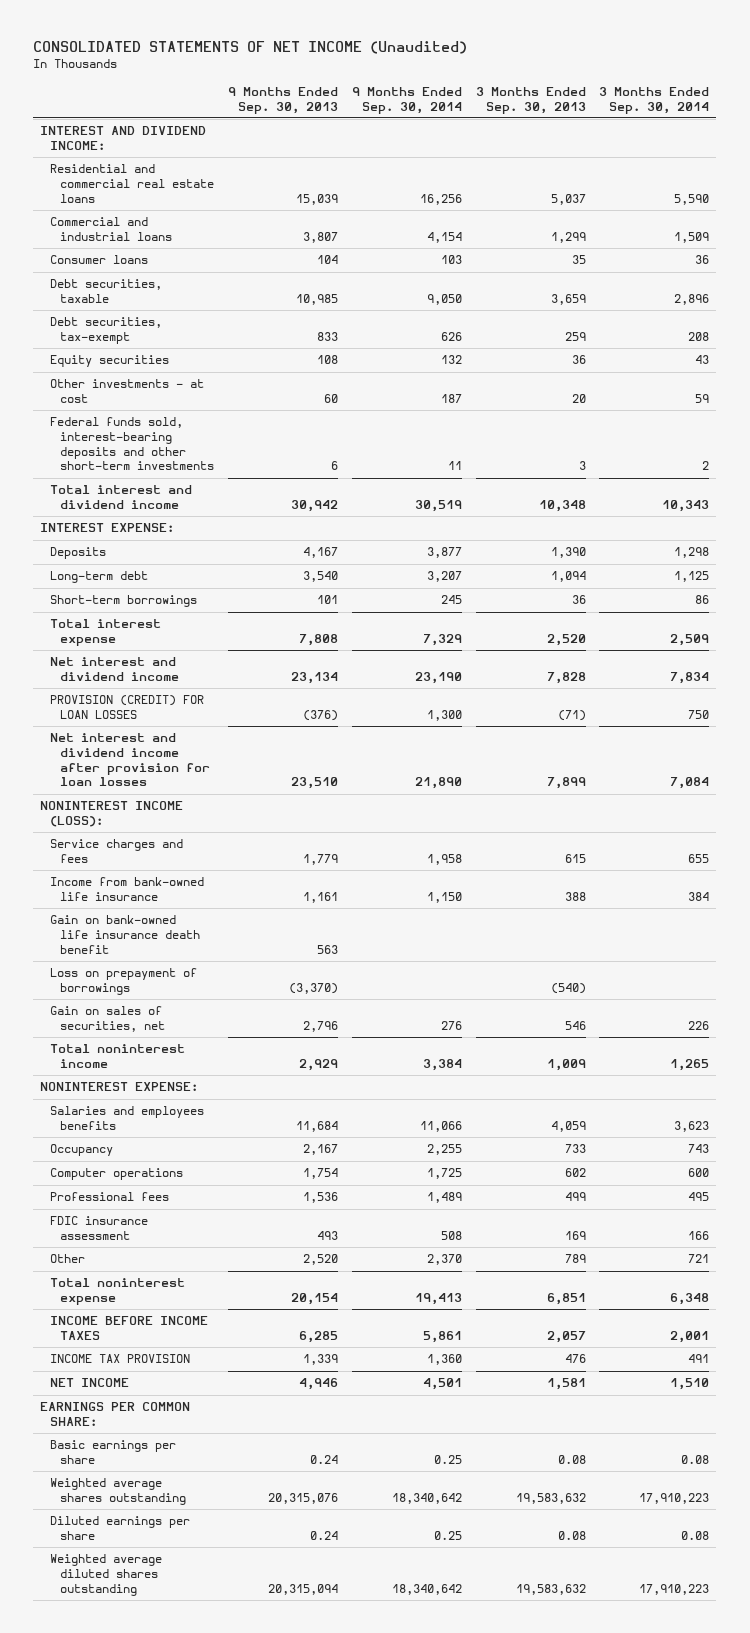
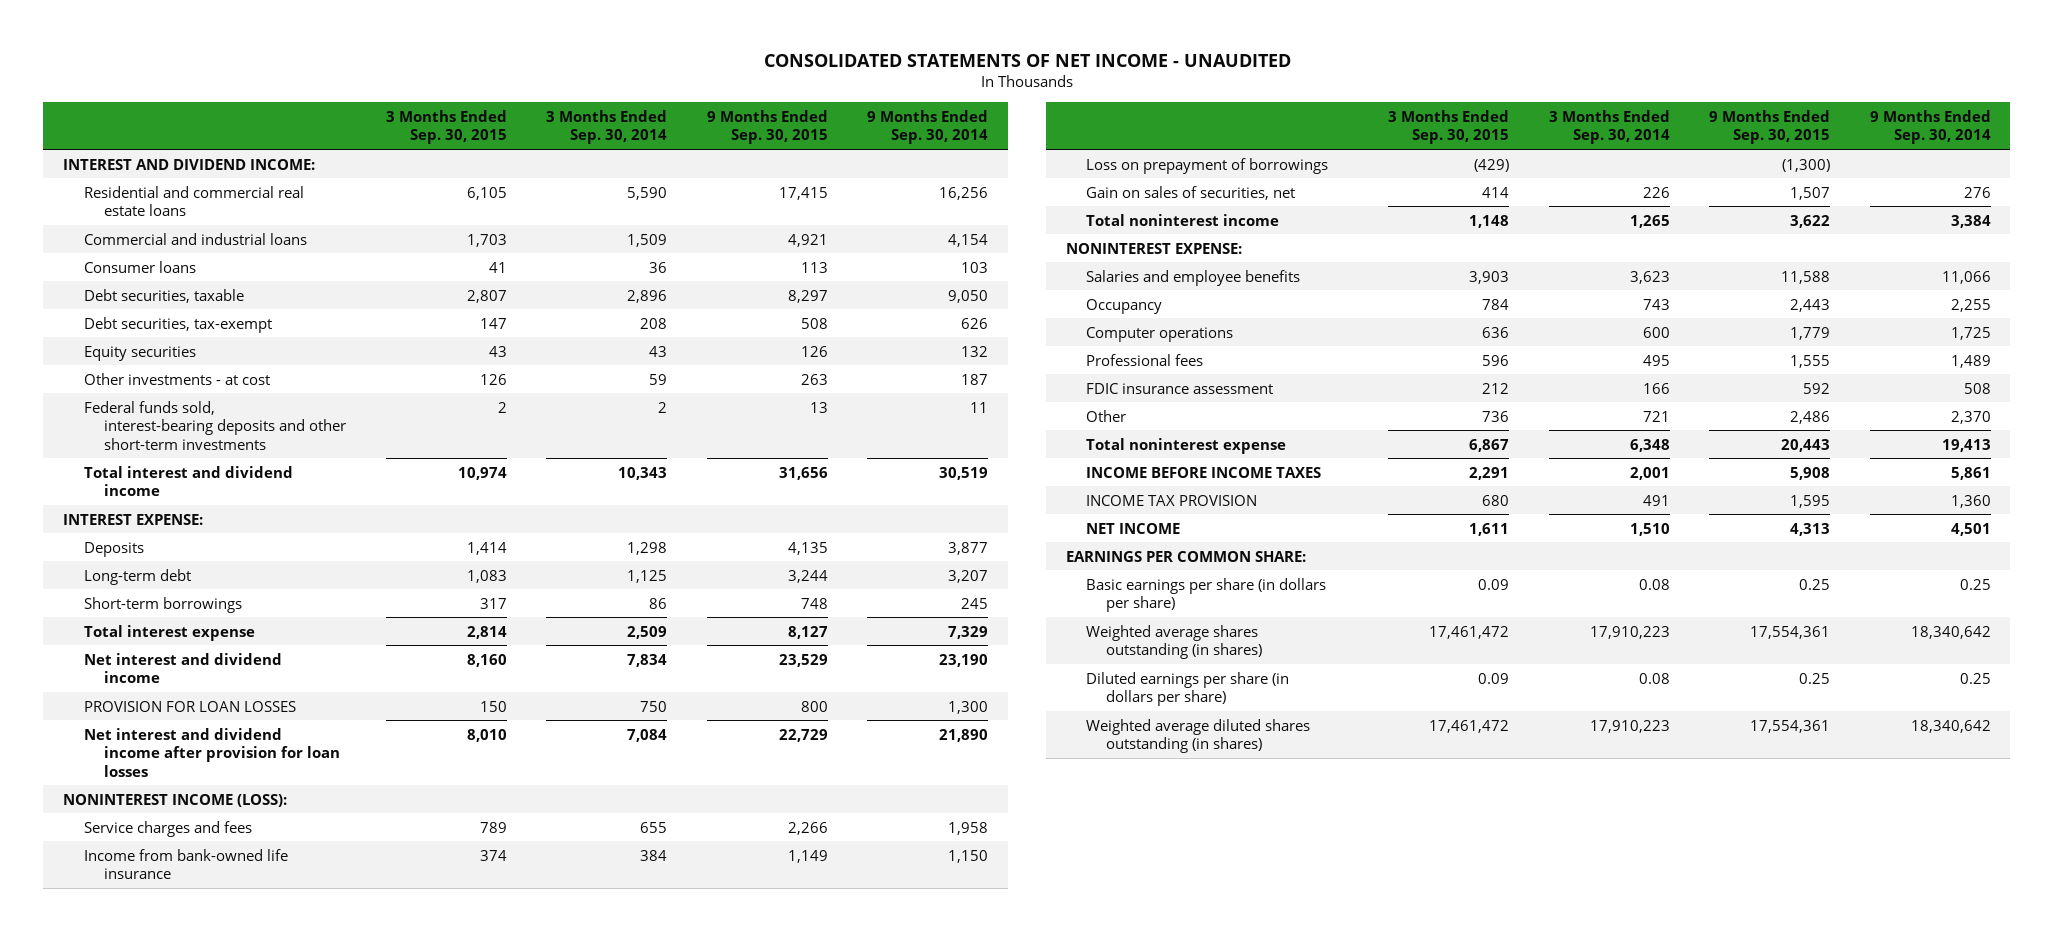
- CONSOLIDATED STATEMENTS OF NET INCOME (Unaudited)
+ CONSOLIDATED STATEMENTS OF NET INCOME - UNAUDITED
- | 9 Months Ended Sep. 30, 2013 | 9 Months Ended Sep. 30, 2014 | 3 Months Ended Sep. 30, 2013 | 3 Months Ended Sep. 30, 2014
+ | 3 Months Ended Sep. 30, 2015 | 3 Months Ended Sep. 30, 2014 | 9 Months Ended Sep. 30, 2015 | 9 Months Ended Sep. 30, 2014
- PROVISION (CREDIT) FOR LOAN LOSSES | (376) | 1,300 | (71) | 750
+ PROVISION FOR LOAN LOSSES | 150 | 750 | 800 | 1,300
- Gain on bank-owned life insurance death benefit | 563 | | |
- Salaries and employees benefits | 11,684 | 11,066 | 4,059 | 3,623
+ Salaries and employee benefits | 3,903 | 3,623 | 11,588 | 11,066
- Basic earnings per share | 0.24 | 0.25 | 0.08 | 0.08
- Weighted average shares outstanding | 20,315,076 | 18,340,642 | 19,583,632 | 17,910,223
- Diluted earnings per share | 0.24 | 0.25 | 0.08 | 0.08
- Weighted average diluted shares outstanding | 20,315,094 | 18,340,642 | 19,583,632 | 17,910,223
+ Basic earnings per share (in dollars per share) | 0.09 | 0.08 | 0.25 | 0.25
+ Weighted average shares outstanding (in shares) | 17,461,472 | 17,910,223 | 17,554,361 | 18,340,642
+ Diluted earnings per share (in dollars per share) | 0.09 | 0.08 | 0.25 | 0.25
+ Weighted average diluted shares outstanding (in shares) | 17,461,472 | 17,910,223 | 17,554,361 | 18,340,642

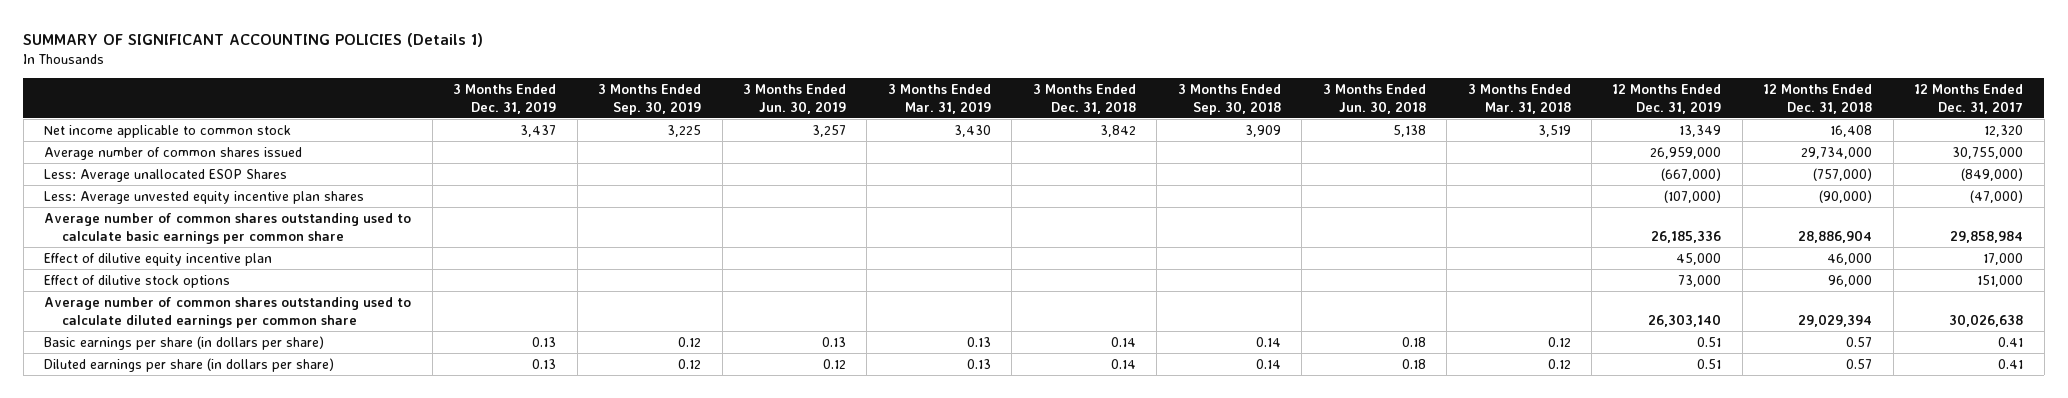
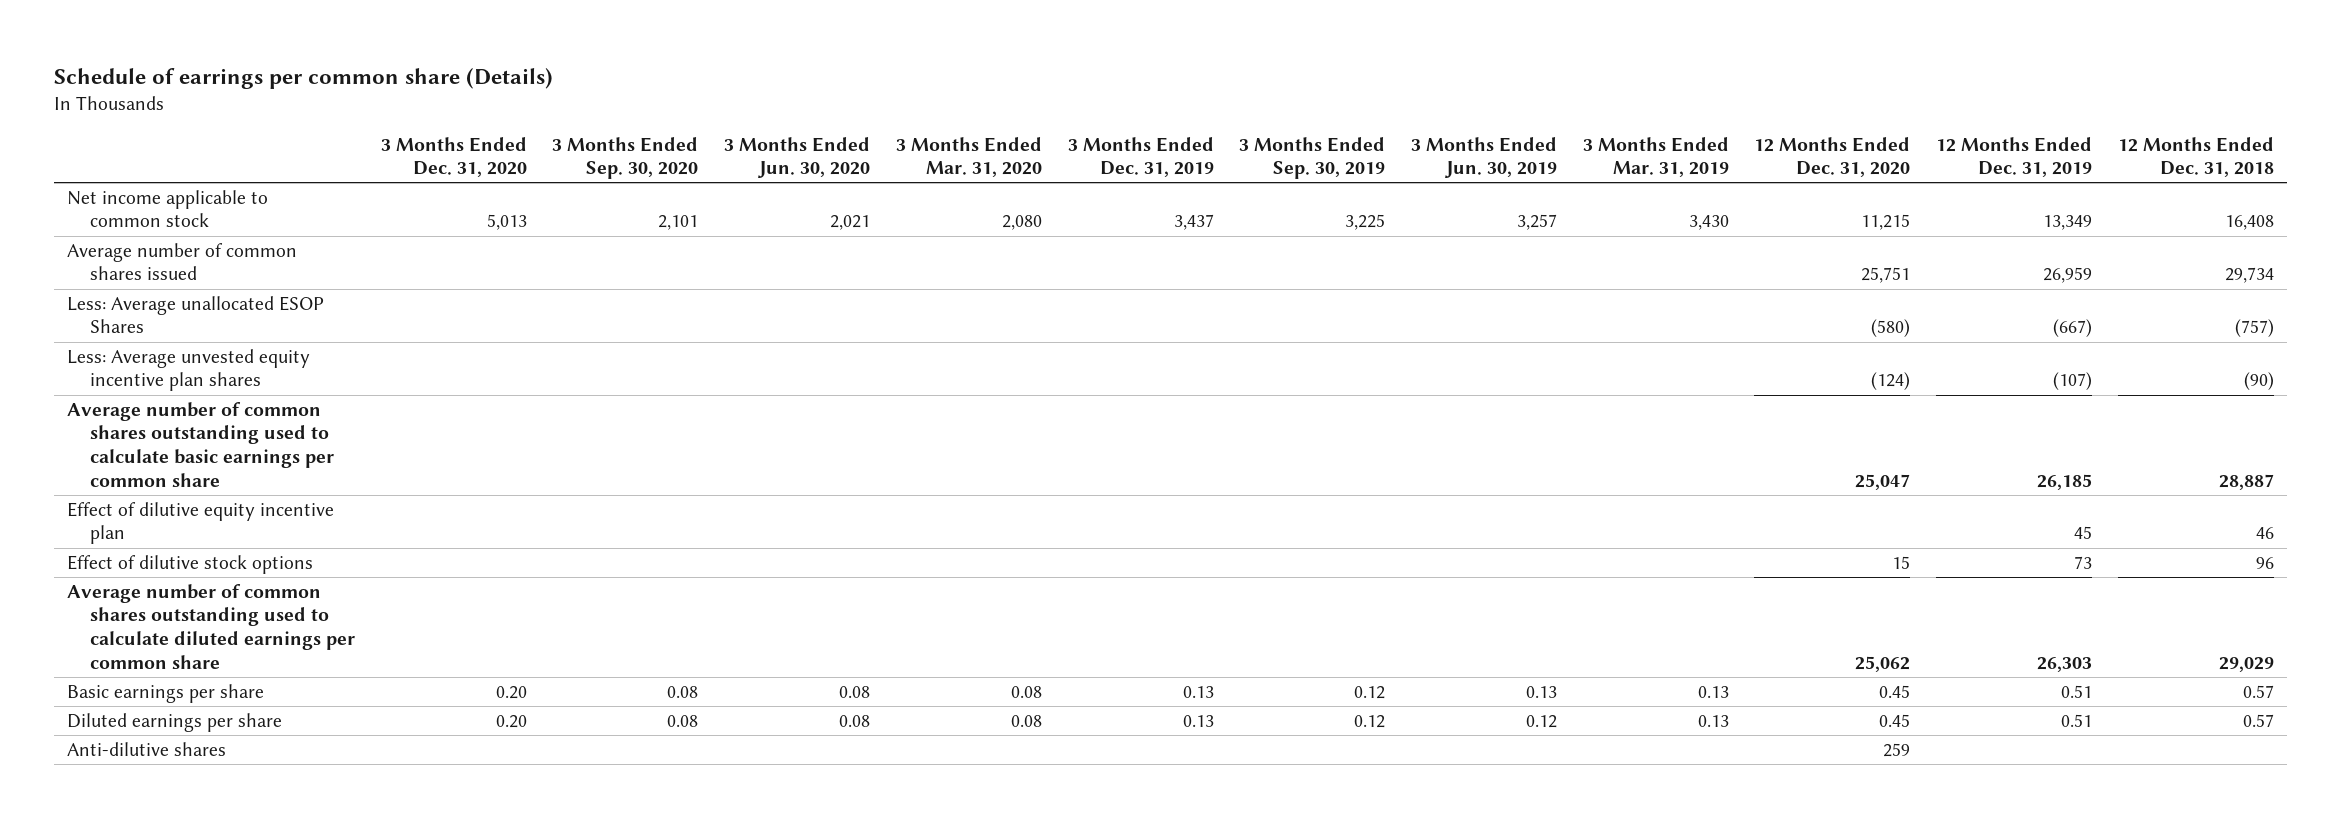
- SUMMARY OF SIGNIFICANT ACCOUNTING POLICIES (Details 1)
+ Schedule of earrings per common share (Details)
- | 3 Months Ended Dec. 31, 2019 | 3 Months Ended Sep. 30, 2019 | 3 Months Ended Jun. 30, 2019 | 3 Months Ended Mar. 31, 2019 | 3 Months Ended Dec. 31, 2018 | 3 Months Ended Sep. 30, 2018 | 3 Months Ended Jun. 30, 2018 | 3 Months Ended Mar. 31, 2018 | 12 Months Ended Dec. 31, 2019 | 12 Months Ended Dec. 31, 2018 | 12 Months Ended Dec. 31, 2017
+ | 3 Months Ended Dec. 31, 2020 | 3 Months Ended Sep. 30, 2020 | 3 Months Ended Jun. 30, 2020 | 3 Months Ended Mar. 31, 2020 | 3 Months Ended Dec. 31, 2019 | 3 Months Ended Sep. 30, 2019 | 3 Months Ended Jun. 30, 2019 | 3 Months Ended Mar. 31, 2019 | 12 Months Ended Dec. 31, 2020 | 12 Months Ended Dec. 31, 2019 | 12 Months Ended Dec. 31, 2018
- Average number of common shares issued | | | | | | | | | 26,959,000 | 29,734,000 | 30,755,000
- Less: Average unallocated ESOP Shares | | | | | | | | | (667,000) | (757,000) | (849,000)
- Less: Average unvested equity incentive plan shares | | | | | | | | | (107,000) | (90,000) | (47,000)
- Average number of common shares outstanding used to calculate basic earnings per common share | | | | | | | | | 26,185,336 | 28,886,904 | 29,858,984
- Effect of dilutive equity incentive plan | | | | | | | | | 45,000 | 46,000 | 17,000
- Effect of dilutive stock options | | | | | | | | | 73,000 | 96,000 | 151,000
- Average number of common shares outstanding used to calculate diluted earnings per common share | | | | | | | | | 26,303,140 | 29,029,394 | 30,026,638
- Basic earnings per share (in dollars per share) | 0.13 | 0.12 | 0.13 | 0.13 | 0.14 | 0.14 | 0.18 | 0.12 | 0.51 | 0.57 | 0.41
- Diluted earnings per share (in dollars per share) | 0.13 | 0.12 | 0.12 | 0.13 | 0.14 | 0.14 | 0.18 | 0.12 | 0.51 | 0.57 | 0.41
+ Average number of common shares issued | | | | | | | | | 25,751 | 26,959 | 29,734
+ Less: Average unallocated ESOP Shares | | | | | | | | | (580) | (667) | (757)
+ Less: Average unvested equity incentive plan shares | | | | | | | | | (124) | (107) | (90)
+ Average number of common shares outstanding used to calculate basic earnings per common share | | | | | | | | | 25,047 | 26,185 | 28,887
+ Effect of dilutive equity incentive plan | | | | | | | | | | 45 | 46
+ Effect of dilutive stock options | | | | | | | | | 15 | 73 | 96
+ Average number of common shares outstanding used to calculate diluted earnings per common share | | | | | | | | | 25,062 | 26,303 | 29,029
+ Basic earnings per share | 0.20 | 0.08 | 0.08 | 0.08 | 0.13 | 0.12 | 0.13 | 0.13 | 0.45 | 0.51 | 0.57
+ Diluted earnings per share | 0.20 | 0.08 | 0.08 | 0.08 | 0.13 | 0.12 | 0.12 | 0.13 | 0.45 | 0.51 | 0.57
+ Anti-dilutive shares | | | | | | | | | 259 | |

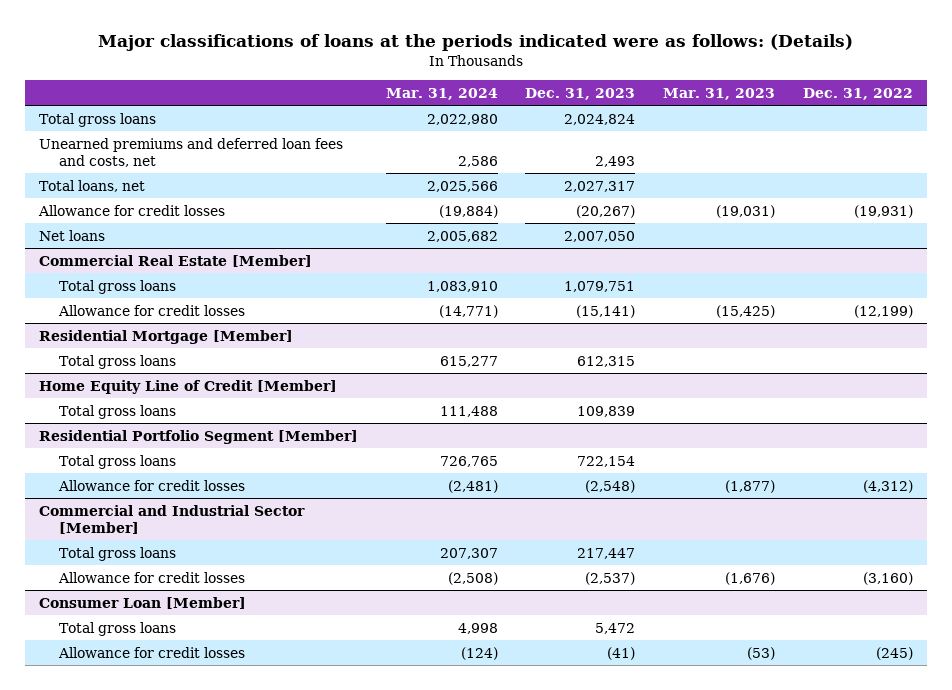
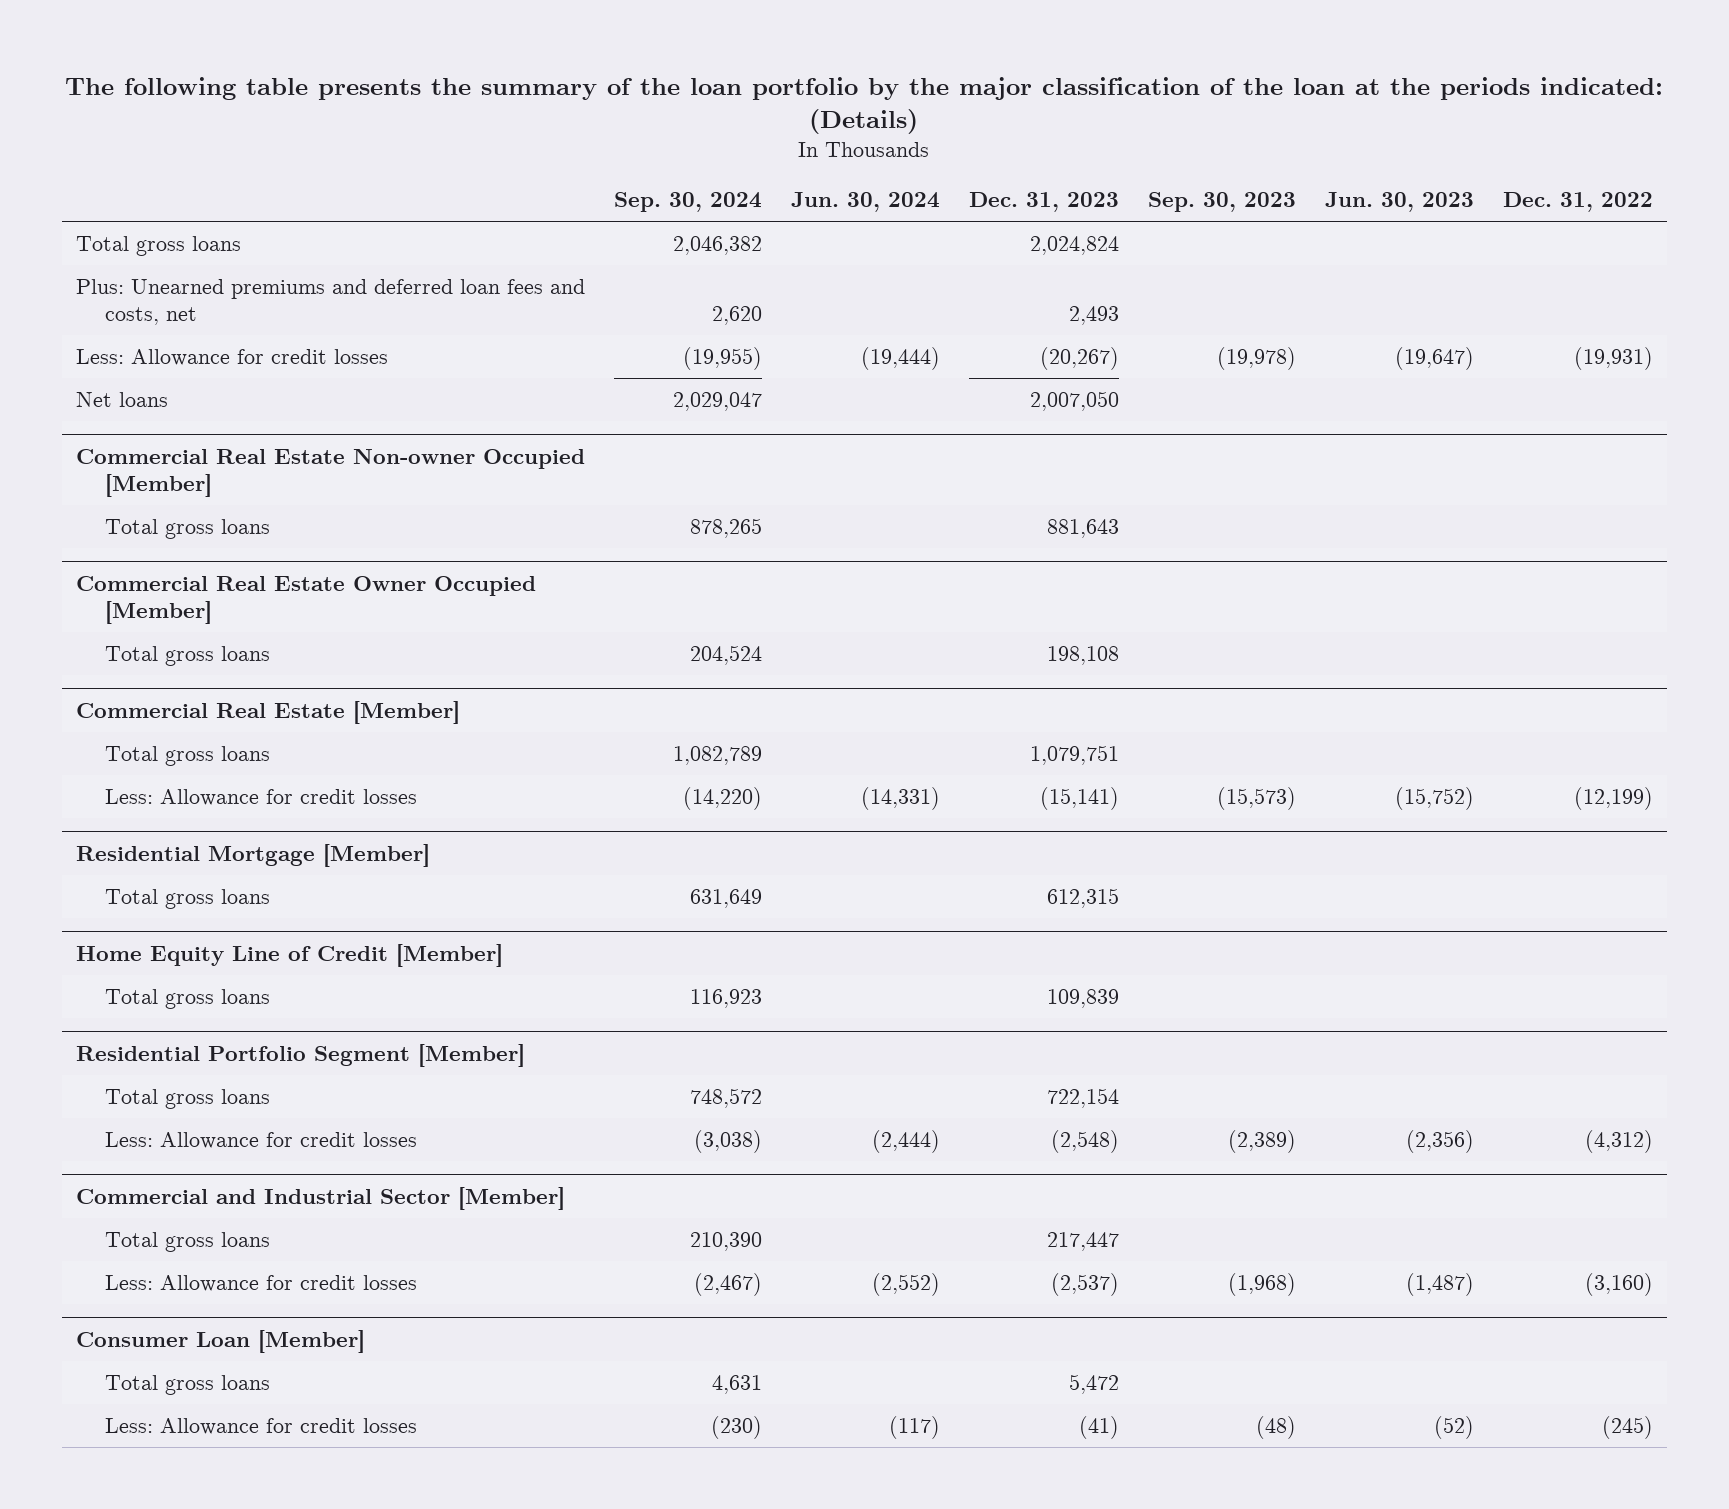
- Major classifications of loans at the periods indicated were as follows: (Details)
+ The following table presents the summary of the loan portfolio by the major classification of the loan at the periods indicated: (Details)
- | Mar. 31, 2024 | Dec. 31, 2023 | Mar. 31, 2023 | Dec. 31, 2022
+ | Sep. 30, 2024 | Jun. 30, 2024 | Dec. 31, 2023 | Sep. 30, 2023 | Jun. 30, 2023 | Dec. 31, 2022
- Unearned premiums and deferred loan fees and costs, net | 2,586 | 2,493 | |
- Total loans, net | 2,025,566 | 2,027,317 | |
- Allowance for credit losses | (19,884) | (20,267) | (19,031) | (19,931)
+ Plus: Unearned premiums and deferred loan fees and costs, net | 2,620 | | 2,493 | | |
+ Less: Allowance for credit losses | (19,955) | (19,444) | (20,267) | (19,978) | (19,647) | (19,931)
+ Commercial Real Estate Non-owner Occupied [Member]
+ Total gross loans | 878,265 | | 881,643 | | |
+ Commercial Real Estate Owner Occupied [Member]
+ Total gross loans | 204,524 | | 198,108 | | |
@ Commercial Real Estate [Member]
- Allowance for credit losses | (14,771) | (15,141) | (15,425) | (12,199)
+ Less: Allowance for credit losses | (14,220) | (14,331) | (15,141) | (15,573) | (15,752) | (12,199)
@ Residential Portfolio Segment [Member]
- Allowance for credit losses | (2,481) | (2,548) | (1,877) | (4,312)
+ Less: Allowance for credit losses | (3,038) | (2,444) | (2,548) | (2,389) | (2,356) | (4,312)
@ Commercial and Industrial Sector [Member]
- Allowance for credit losses | (2,508) | (2,537) | (1,676) | (3,160)
+ Less: Allowance for credit losses | (2,467) | (2,552) | (2,537) | (1,968) | (1,487) | (3,160)
@ Consumer Loan [Member]
- Allowance for credit losses | (124) | (41) | (53) | (245)
+ Less: Allowance for credit losses | (230) | (117) | (41) | (48) | (52) | (245)

